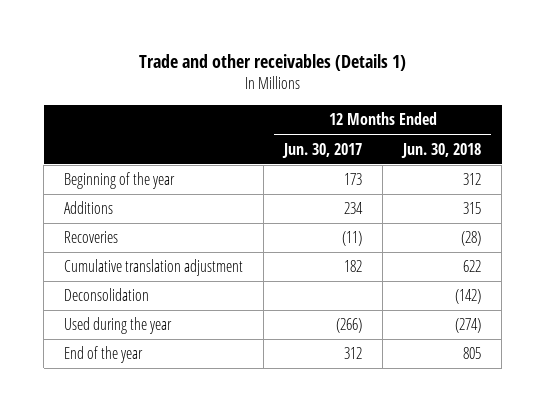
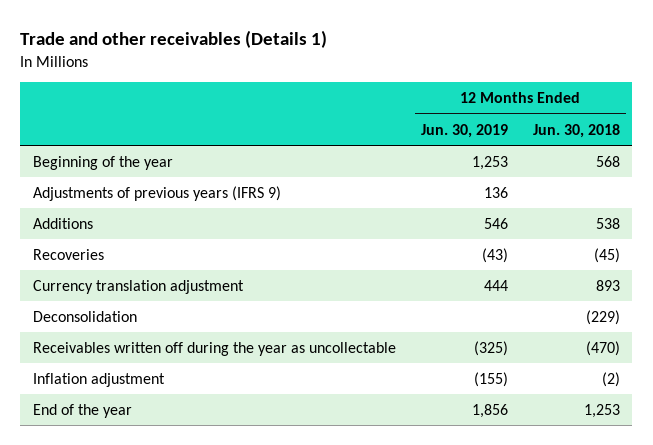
- | 12 Months Ended Jun. 30, 2017 | 12 Months Ended Jun. 30, 2018
+ | 12 Months Ended Jun. 30, 2019 | 12 Months Ended Jun. 30, 2018
- Beginning of the year | 173 | 312
- Additions | 234 | 315
- Recoveries | (11) | (28)
- Cumulative translation adjustment | 182 | 622
- Deconsolidation | | (142)
- Used during the year | (266) | (274)
- End of the year | 312 | 805
+ Beginning of the year | 1,253 | 568
+ Adjustments of previous years (IFRS 9) | 136 |
+ Additions | 546 | 538
+ Recoveries | (43) | (45)
+ Currency translation adjustment | 444 | 893
+ Deconsolidation | | (229)
+ Receivables written off during the year as uncollectable | (325) | (470)
+ Inflation adjustment | (155) | (2)
+ End of the year | 1,856 | 1,253

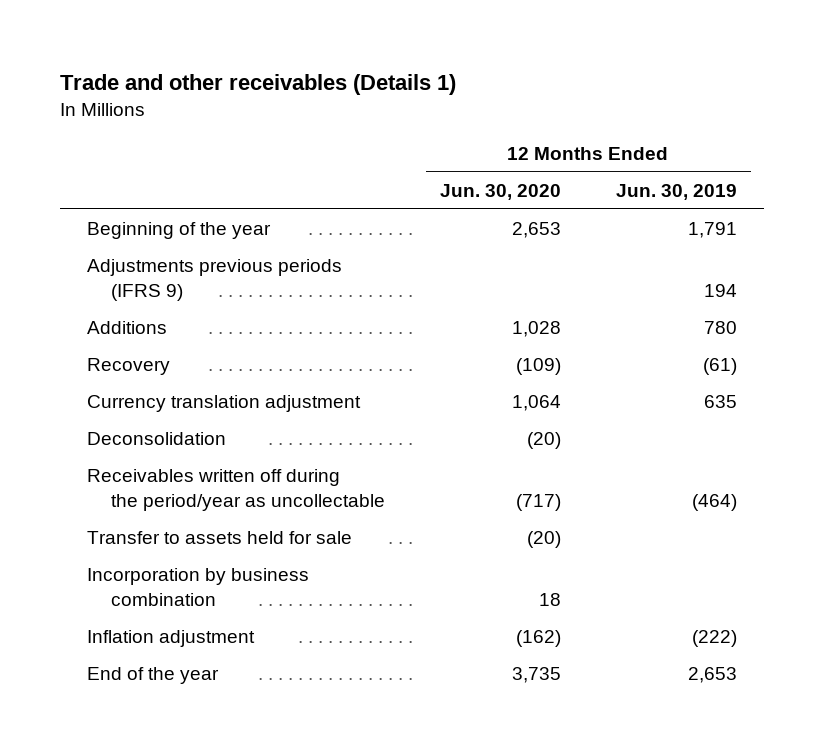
- | 12 Months Ended Jun. 30, 2019 | 12 Months Ended Jun. 30, 2018
+ | 12 Months Ended Jun. 30, 2020 | 12 Months Ended Jun. 30, 2019
- Beginning of the year | 1,253 | 568
- Adjustments of previous years (IFRS 9) | 136 |
- Additions | 546 | 538
- Recoveries | (43) | (45)
- Currency translation adjustment | 444 | 893
+ Beginning of the year | 2,653 | 1,791
+ Adjustments previous periods (IFRS 9) | | 194
+ Additions | 1,028 | 780
+ Recovery | (109) | (61)
+ Currency translation adjustment | 1,064 | 635
- Receivables written off during the year as uncollectable | (325) | (470)
- Inflation adjustment | (155) | (2)
- End of the year | 1,856 | 1,253
+ Receivables written off during the period/year as uncollectable | (717) | (464)
+ Transfer to assets held for sale | (20) |
+ Incorporation by business combination | 18 |
+ Inflation adjustment | (162) | (222)
+ End of the year | 3,735 | 2,653

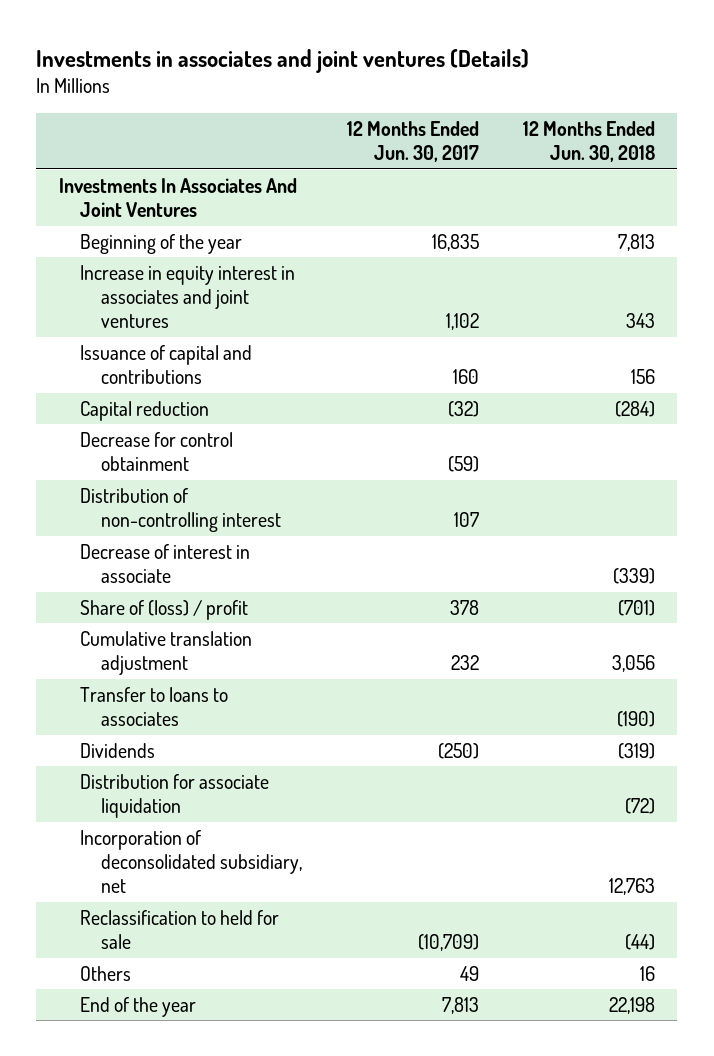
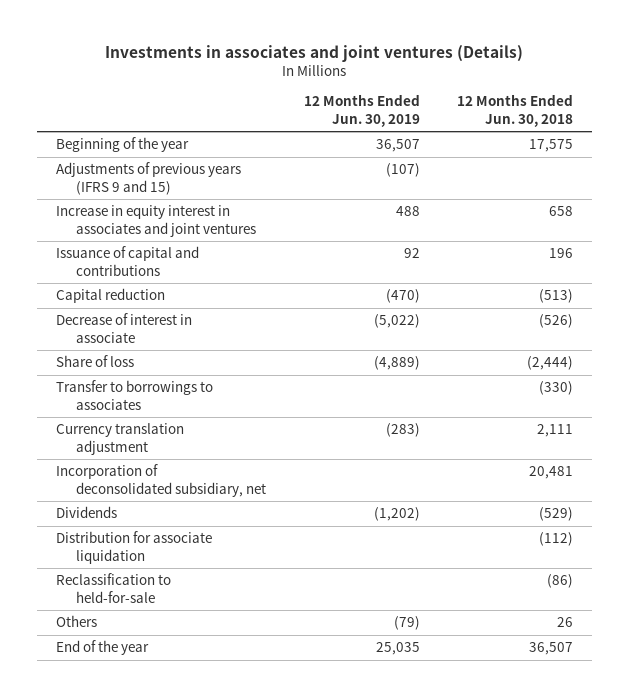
- | 12 Months Ended Jun. 30, 2017 | 12 Months Ended Jun. 30, 2018
+ | 12 Months Ended Jun. 30, 2019 | 12 Months Ended Jun. 30, 2018
- Investments In Associates And Joint Ventures
- Beginning of the year | 16,835 | 7,813
- Increase in equity interest in associates and joint ventures | 1,102 | 343
- Issuance of capital and contributions | 160 | 156
- Capital reduction | (32) | (284)
- Decrease for control obtainment | (59) |
- Distribution of non-controlling interest | 107 |
- Decrease of interest in associate | | (339)
- Share of (loss) / profit | 378 | (701)
- Cumulative translation adjustment | 232 | 3,056
- Transfer to loans to associates | | (190)
- Dividends | (250) | (319)
- Distribution for associate liquidation | | (72)
- Incorporation of deconsolidated subsidiary, net | | 12,763
- Reclassification to held for sale | (10,709) | (44)
- Others | 49 | 16
- End of the year | 7,813 | 22,198
+ Beginning of the year | 36,507 | 17,575
+ Adjustments of previous years (IFRS 9 and 15) | (107) |
+ Increase in equity interest in associates and joint ventures | 488 | 658
+ Issuance of capital and contributions | 92 | 196
+ Capital reduction | (470) | (513)
+ Decrease of interest in associate | (5,022) | (526)
+ Share of loss | (4,889) | (2,444)
+ Transfer to borrowings to associates | | (330)
+ Currency translation adjustment | (283) | 2,111
+ Incorporation of deconsolidated subsidiary, net | | 20,481
+ Dividends | (1,202) | (529)
+ Distribution for associate liquidation | | (112)
+ Reclassification to held-for-sale | | (86)
+ Others | (79) | 26
+ End of the year | 25,035 | 36,507

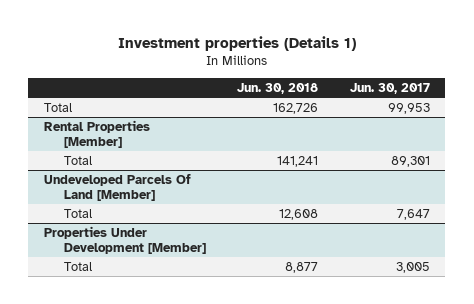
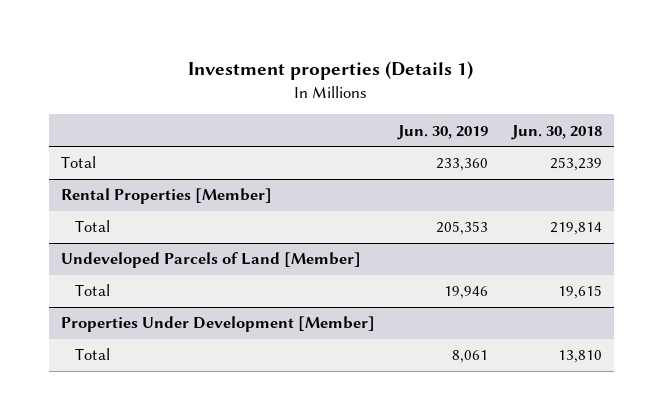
- | Jun. 30, 2018 | Jun. 30, 2017
+ | Jun. 30, 2019 | Jun. 30, 2018
- Total | 162,726 | 99,953
+ Total | 233,360 | 253,239
@ Rental Properties [Member]
- Total | 141,241 | 89,301
- Undeveloped Parcels Of Land [Member]
- Total | 12,608 | 7,647
@ Rental Properties [Member]
+ Total | 205,353 | 219,814
+ Undeveloped Parcels of Land [Member]
+ Total | 19,946 | 19,615
@ Properties Under Development [Member]
- Total | 8,877 | 3,005
+ Total | 8,061 | 13,810

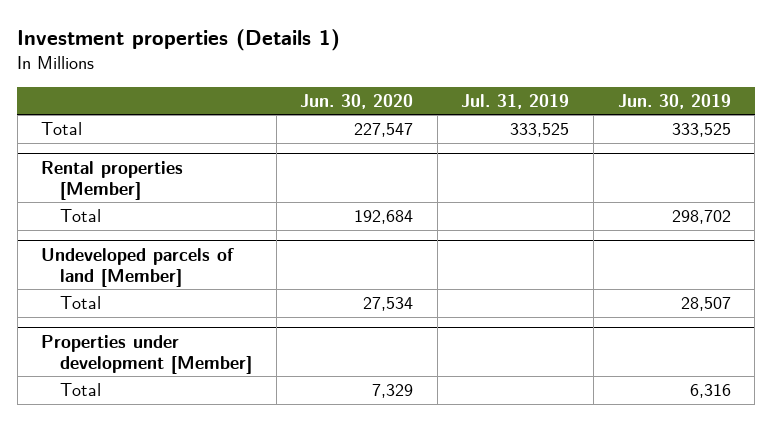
- | Jun. 30, 2019 | Jun. 30, 2018
+ | Jun. 30, 2020 | Jul. 31, 2019 | Jun. 30, 2019
- Total | 233,360 | 253,239
- Rental Properties [Member]
- Total | 205,353 | 219,814
- Undeveloped Parcels of Land [Member]
- Total | 19,946 | 19,615
- Properties Under Development [Member]
- Total | 8,061 | 13,810
+ Total | 227,547 | 333,525 | 333,525
+ Rental properties [Member]
+ Total | 192,684 | | 298,702
+ Undeveloped parcels of land [Member]
+ Total | 27,534 | | 28,507
+ Properties under development [Member]
+ Total | 7,329 | | 6,316

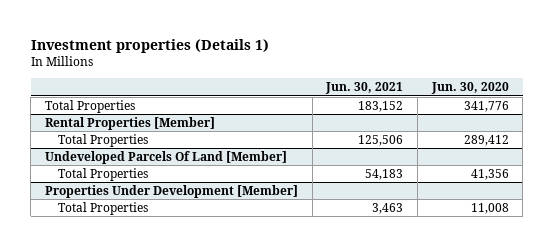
- | Jun. 30, 2020 | Jul. 31, 2019 | Jun. 30, 2019
+ | Jun. 30, 2021 | Jun. 30, 2020
- Total | 227,547 | 333,525 | 333,525
- Rental properties [Member]
- Total | 192,684 | | 298,702
- Undeveloped parcels of land [Member]
- Total | 27,534 | | 28,507
- Properties under development [Member]
- Total | 7,329 | | 6,316
+ Total Properties | 183,152 | 341,776
+ Rental Properties [Member]
+ Total Properties | 125,506 | 289,412
+ Undeveloped Parcels Of Land [Member]
+ Total Properties | 54,183 | 41,356
+ Properties Under Development [Member]
+ Total Properties | 3,463 | 11,008

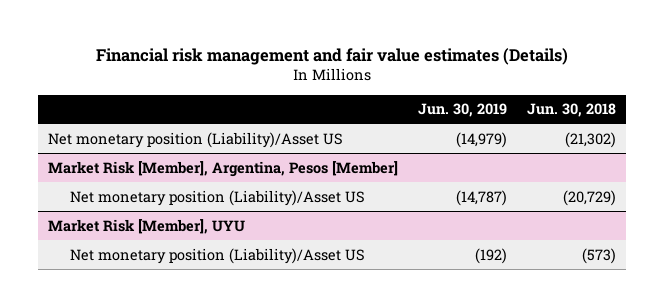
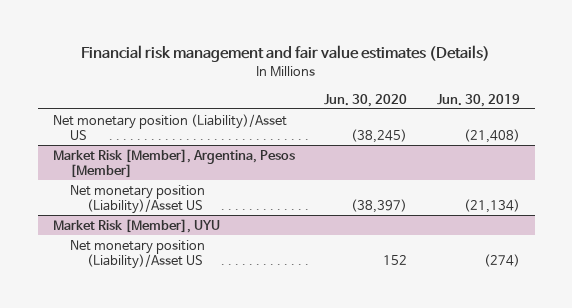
- | Jun. 30, 2019 | Jun. 30, 2018
+ | Jun. 30, 2020 | Jun. 30, 2019
- Net monetary position (Liability)/Asset US | (14,979) | (21,302)
+ Net monetary position (Liability)/Asset US | (38,245) | (21,408)
@ Market Risk [Member], Argentina, Pesos [Member]
- Net monetary position (Liability)/Asset US | (14,787) | (20,729)
+ Net monetary position (Liability)/Asset US | (38,397) | (21,134)
@ Market Risk [Member], UYU
- Net monetary position (Liability)/Asset US | (192) | (573)
+ Net monetary position (Liability)/Asset US | 152 | (274)

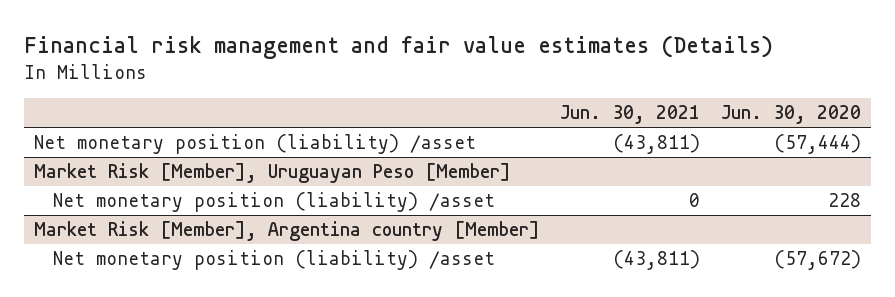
- | Jun. 30, 2020 | Jun. 30, 2019
+ | Jun. 30, 2021 | Jun. 30, 2020
- Net monetary position (Liability)/Asset US | (38,245) | (21,408)
- Market Risk [Member], Argentina, Pesos [Member]
- Net monetary position (Liability)/Asset US | (38,397) | (21,134)
- Market Risk [Member], UYU
- Net monetary position (Liability)/Asset US | 152 | (274)
+ Net monetary position (liability) /asset | (43,811) | (57,444)
+ Market Risk [Member], Uruguayan Peso [Member]
+ Net monetary position (liability) /asset | 0 | 228
+ Market Risk [Member], Argentina country [Member]
+ Net monetary position (liability) /asset | (43,811) | (57,672)

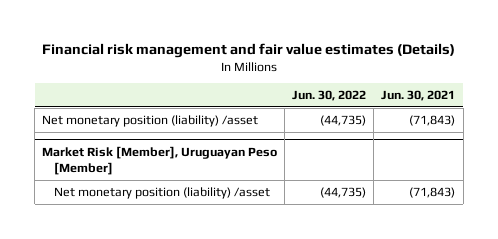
- | Jun. 30, 2021 | Jun. 30, 2020
+ | Jun. 30, 2022 | Jun. 30, 2021
- Net monetary position (liability) /asset | (43,811) | (57,444)
+ Net monetary position (liability) /asset | (44,735) | (71,843)
@ Market Risk [Member], Uruguayan Peso [Member]
- Net monetary position (liability) /asset | 0 | 228
- Market Risk [Member], Argentina country [Member]
- Net monetary position (liability) /asset | (43,811) | (57,672)
@ Market Risk [Member], Uruguayan Peso [Member]
+ Net monetary position (liability) /asset | (44,735) | (71,843)

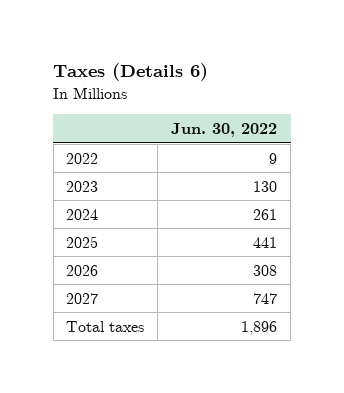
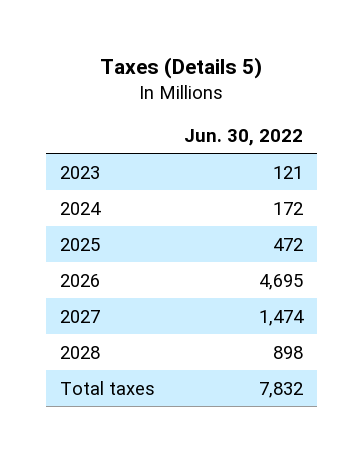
- Taxes (Details 6)
+ Taxes (Details 5)
- 2022 | 9
- 2023 | 130
- 2024 | 261
- 2025 | 441
- 2026 | 308
- 2027 | 747
- Total taxes | 1,896
+ 2023 | 121
+ 2024 | 172
+ 2025 | 472
+ 2026 | 4,695
+ 2027 | 1,474
+ 2028 | 898
+ Total taxes | 7,832

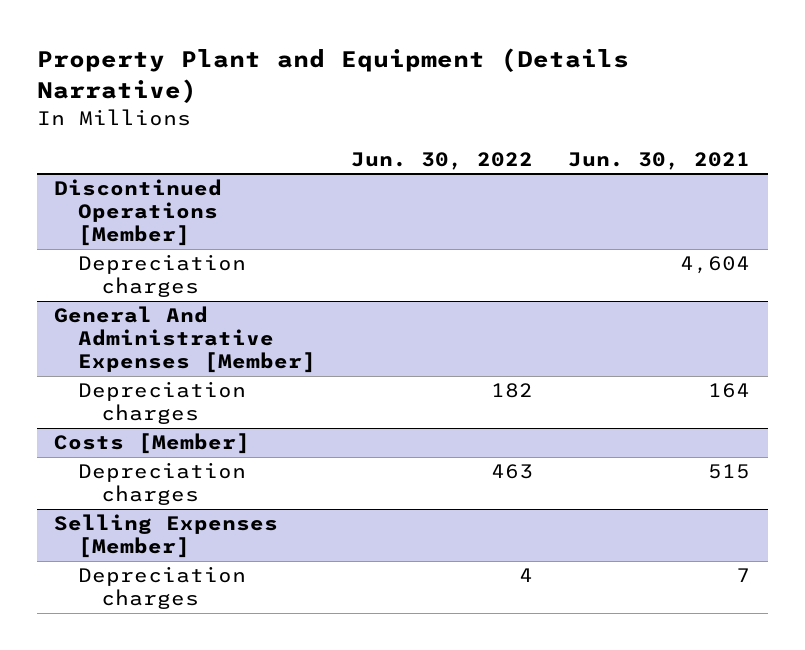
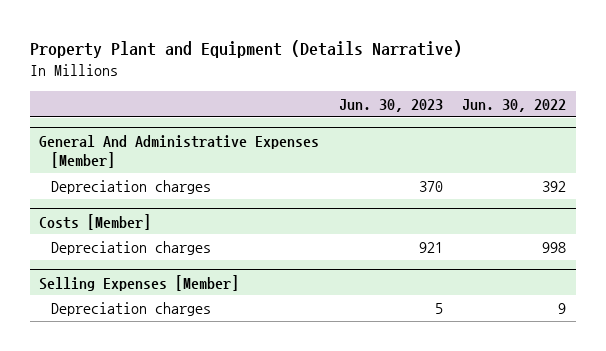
- | Jun. 30, 2022 | Jun. 30, 2021
+ | Jun. 30, 2023 | Jun. 30, 2022
- Discontinued Operations [Member]
- Depreciation charges | | 4,604
@ General And Administrative Expenses [Member]
- Depreciation charges | 182 | 164
+ Depreciation charges | 370 | 392
@ Costs [Member]
- Depreciation charges | 463 | 515
+ Depreciation charges | 921 | 998
@ Selling Expenses [Member]
- Depreciation charges | 4 | 7
+ Depreciation charges | 5 | 9

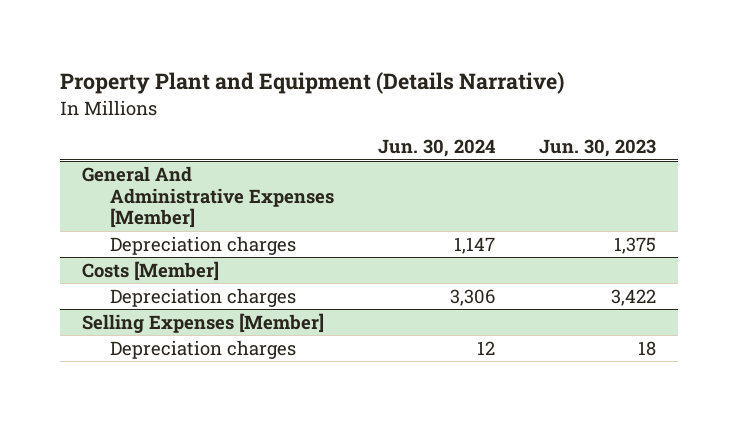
- | Jun. 30, 2023 | Jun. 30, 2022
+ | Jun. 30, 2024 | Jun. 30, 2023
@ General And Administrative Expenses [Member]
- Depreciation charges | 370 | 392
+ Depreciation charges | 1,147 | 1,375
@ Costs [Member]
- Depreciation charges | 921 | 998
+ Depreciation charges | 3,306 | 3,422
@ Selling Expenses [Member]
- Depreciation charges | 5 | 9
+ Depreciation charges | 12 | 18

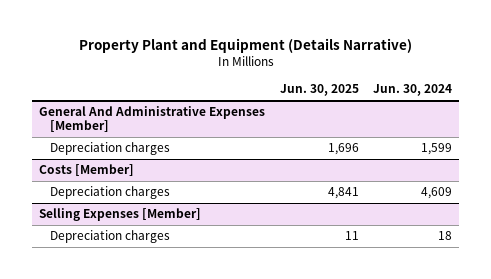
- | Jun. 30, 2024 | Jun. 30, 2023
+ | Jun. 30, 2025 | Jun. 30, 2024
@ General And Administrative Expenses [Member]
- Depreciation charges | 1,147 | 1,375
+ Depreciation charges | 1,696 | 1,599
@ Costs [Member]
- Depreciation charges | 3,306 | 3,422
+ Depreciation charges | 4,841 | 4,609
@ Selling Expenses [Member]
- Depreciation charges | 12 | 18
+ Depreciation charges | 11 | 18

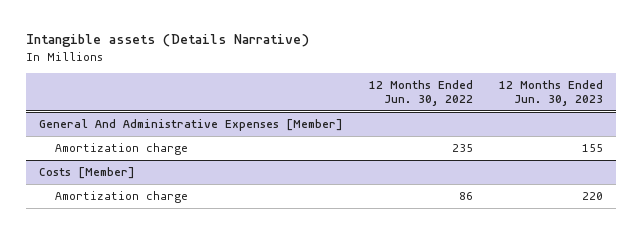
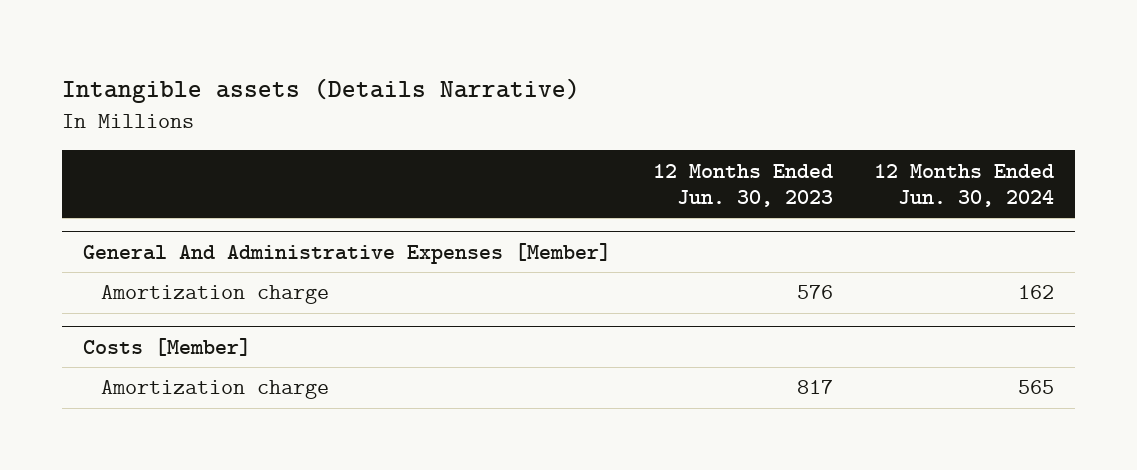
- | 12 Months Ended Jun. 30, 2022 | 12 Months Ended Jun. 30, 2023
+ | 12 Months Ended Jun. 30, 2023 | 12 Months Ended Jun. 30, 2024
@ General And Administrative Expenses [Member]
- Amortization charge | 235 | 155
+ Amortization charge | 576 | 162
@ Costs [Member]
- Amortization charge | 86 | 220
+ Amortization charge | 817 | 565

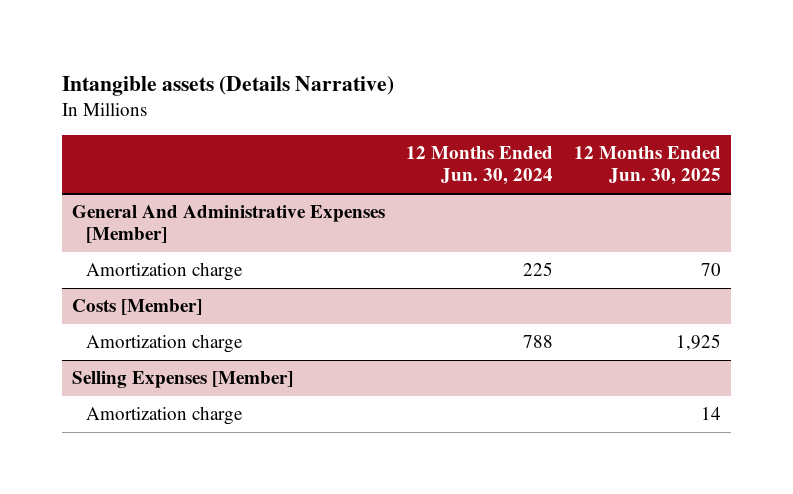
- | 12 Months Ended Jun. 30, 2023 | 12 Months Ended Jun. 30, 2024
+ | 12 Months Ended Jun. 30, 2024 | 12 Months Ended Jun. 30, 2025
@ General And Administrative Expenses [Member]
- Amortization charge | 576 | 162
+ Amortization charge | 225 | 70
@ Costs [Member]
- Amortization charge | 817 | 565
+ Amortization charge | 788 | 1,925
+ Selling Expenses [Member]
+ Amortization charge | | 14

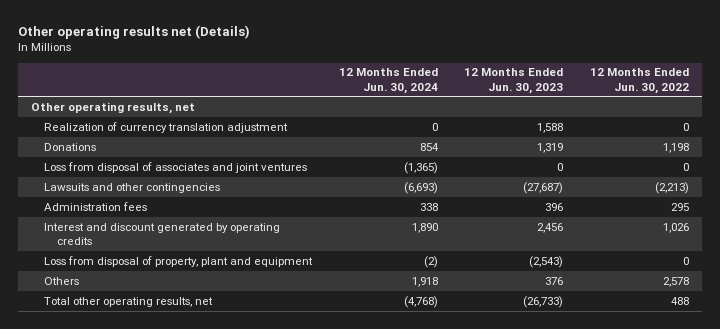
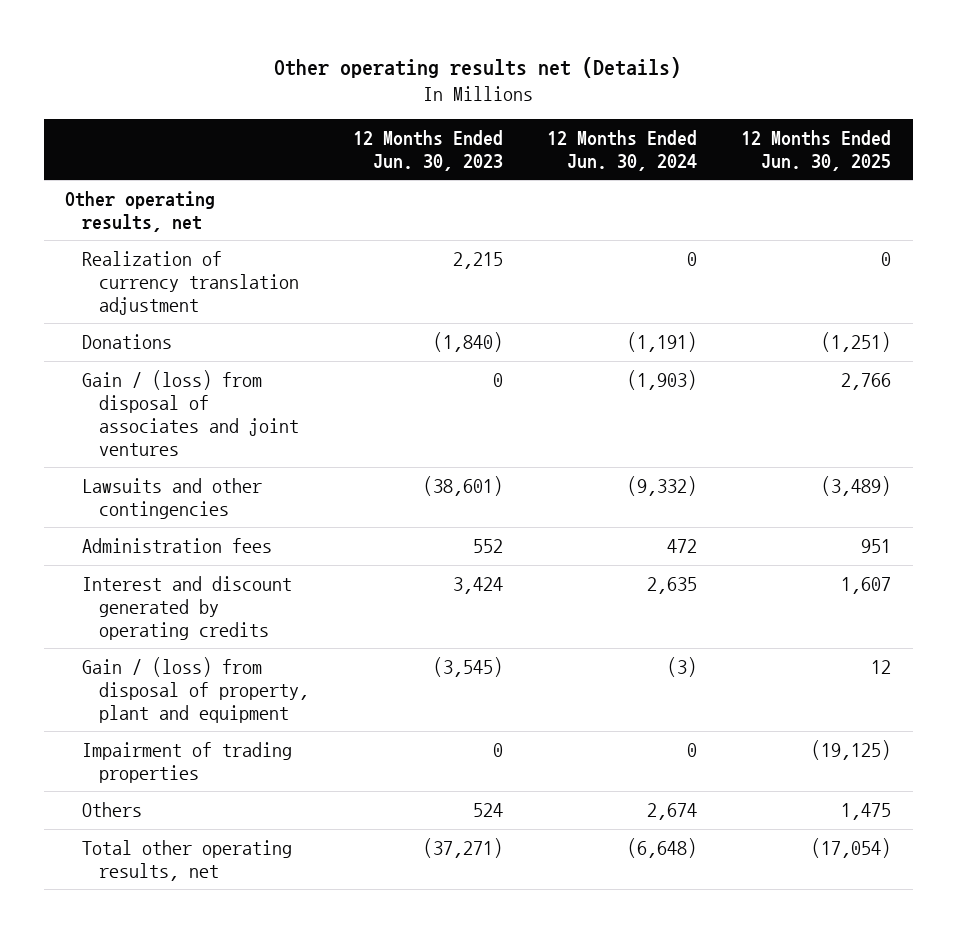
- | 12 Months Ended Jun. 30, 2024 | 12 Months Ended Jun. 30, 2023 | 12 Months Ended Jun. 30, 2022
+ | 12 Months Ended Jun. 30, 2023 | 12 Months Ended Jun. 30, 2024 | 12 Months Ended Jun. 30, 2025
- Realization of currency translation adjustment | 0 | 1,588 | 0
- Donations | 854 | 1,319 | 1,198
- Loss from disposal of associates and joint ventures | (1,365) | 0 | 0
- Lawsuits and other contingencies | (6,693) | (27,687) | (2,213)
- Administration fees | 338 | 396 | 295
- Interest and discount generated by operating credits | 1,890 | 2,456 | 1,026
- Loss from disposal of property, plant and equipment | (2) | (2,543) | 0
- Others | 1,918 | 376 | 2,578
- Total other operating results, net | (4,768) | (26,733) | 488
+ Realization of currency translation adjustment | 2,215 | 0 | 0
+ Donations | (1,840) | (1,191) | (1,251)
+ Gain / (loss) from disposal of associates and joint ventures | 0 | (1,903) | 2,766
+ Lawsuits and other contingencies | (38,601) | (9,332) | (3,489)
+ Administration fees | 552 | 472 | 951
+ Interest and discount generated by operating credits | 3,424 | 2,635 | 1,607
+ Gain / (loss) from disposal of property, plant and equipment | (3,545) | (3) | 12
+ Impairment of trading properties | 0 | 0 | (19,125)
+ Others | 524 | 2,674 | 1,475
+ Total other operating results, net | (37,271) | (6,648) | (17,054)

